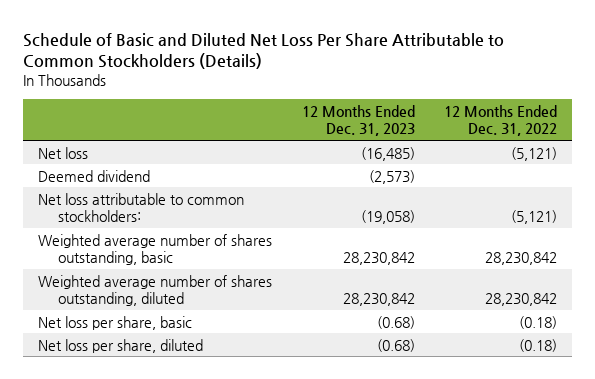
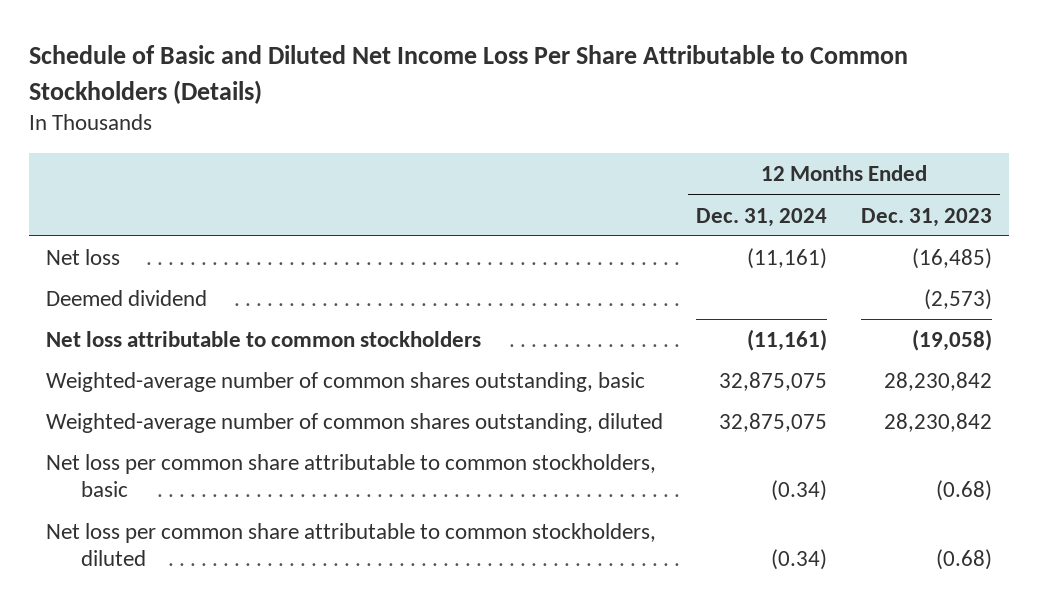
- Schedule of Basic and Diluted Net Loss Per Share Attributable to Common Stockholders (Details)
+ Schedule of Basic and Diluted Net Income Loss Per Share Attributable to Common Stockholders (Details)
- | 12 Months Ended Dec. 31, 2023 | 12 Months Ended Dec. 31, 2022
+ | 12 Months Ended Dec. 31, 2024 | 12 Months Ended Dec. 31, 2023
- Net loss attributable to common stockholders: | (19,058) | (5,121)
- Weighted average number of shares outstanding, basic | 28,230,842 | 28,230,842
- Weighted average number of shares outstanding, diluted | 28,230,842 | 28,230,842
- Net loss per share, basic | (0.68) | (0.18)
- Net loss per share, diluted | (0.68) | (0.18)
+ Net loss attributable to common stockholders | (11,161) | (19,058)
+ Weighted-average number of common shares outstanding, basic | 32,875,075 | 28,230,842
+ Weighted-average number of common shares outstanding, diluted | 32,875,075 | 28,230,842
+ Net loss per common share attributable to common stockholders, basic | (0.34) | (0.68)
+ Net loss per common share attributable to common stockholders, diluted | (0.34) | (0.68)

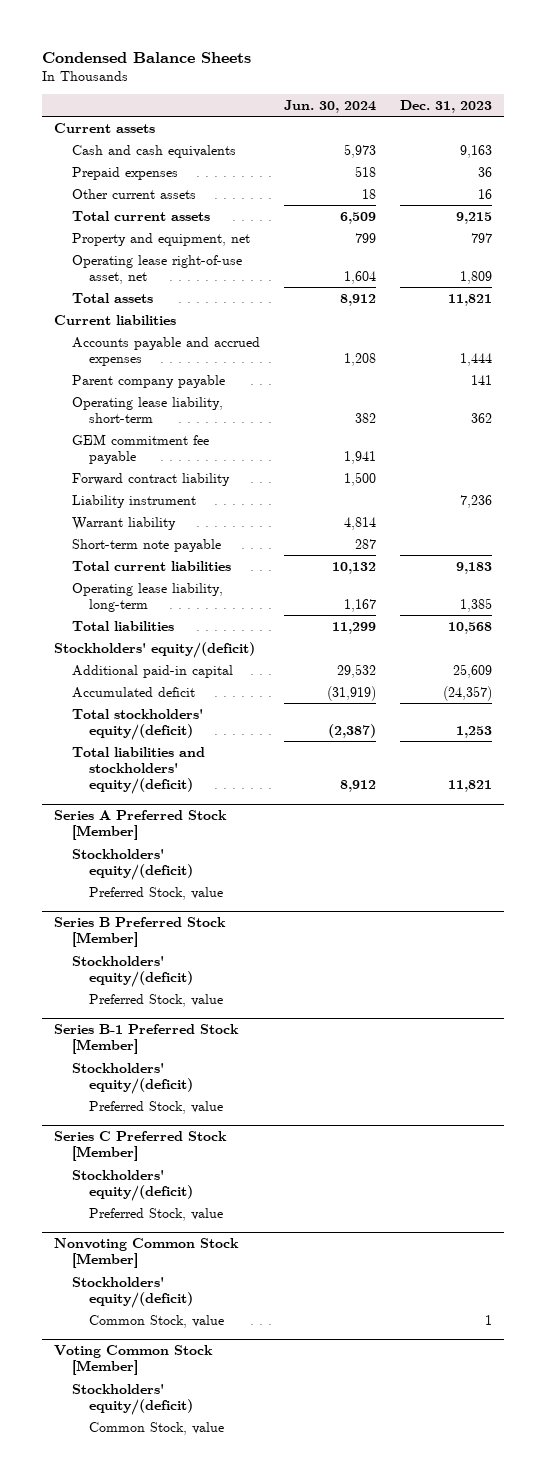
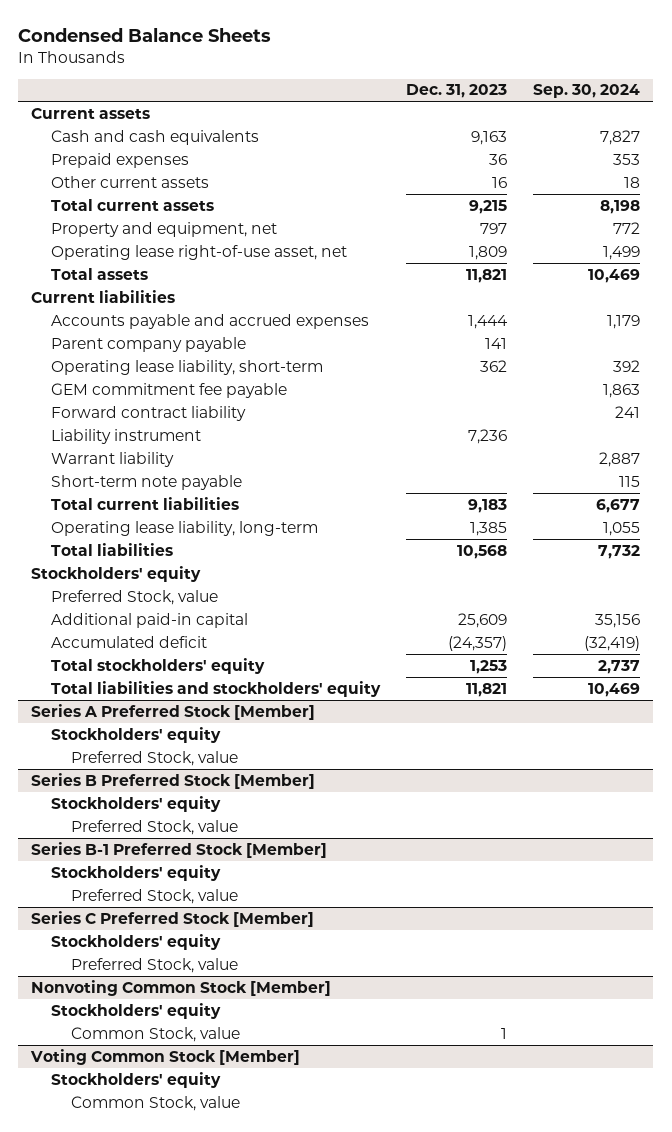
- | Jun. 30, 2024 | Dec. 31, 2023
+ | Dec. 31, 2023 | Sep. 30, 2024
- Stockholders' equity/(deficit)
+ Stockholders' equity
+ Preferred Stock, value
- Total stockholders' equity/(deficit) | (2,387) | 1,253
- Total liabilities and stockholders' equity/(deficit) | 8,912 | 11,821
+ Total stockholders' equity | 1,253 | 2,737
+ Total liabilities and stockholders' equity | 11,821 | 10,469
@ Series A Preferred Stock [Member]
- Stockholders' equity/(deficit)
+ Stockholders' equity
@ Series B Preferred Stock [Member]
- Stockholders' equity/(deficit)
+ Stockholders' equity
@ Series B-1 Preferred Stock [Member]
- Stockholders' equity/(deficit)
+ Stockholders' equity
@ Series C Preferred Stock [Member]
- Stockholders' equity/(deficit)
+ Stockholders' equity
@ Nonvoting Common Stock [Member]
- Stockholders' equity/(deficit)
+ Stockholders' equity
@ Voting Common Stock [Member]
- Stockholders' equity/(deficit)
+ Stockholders' equity

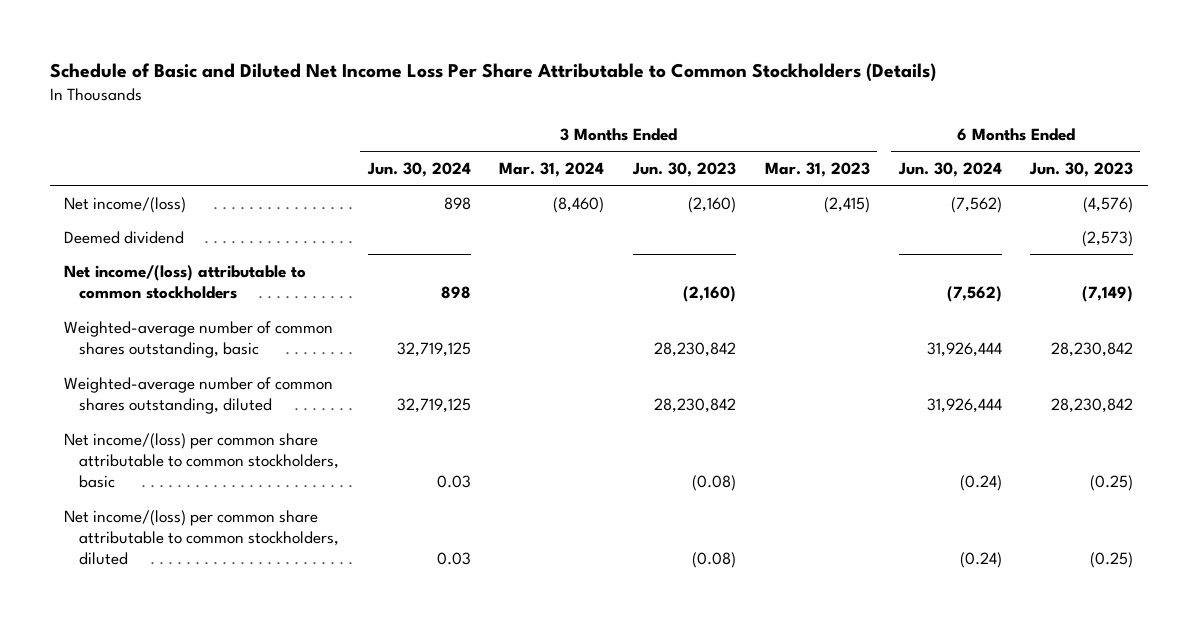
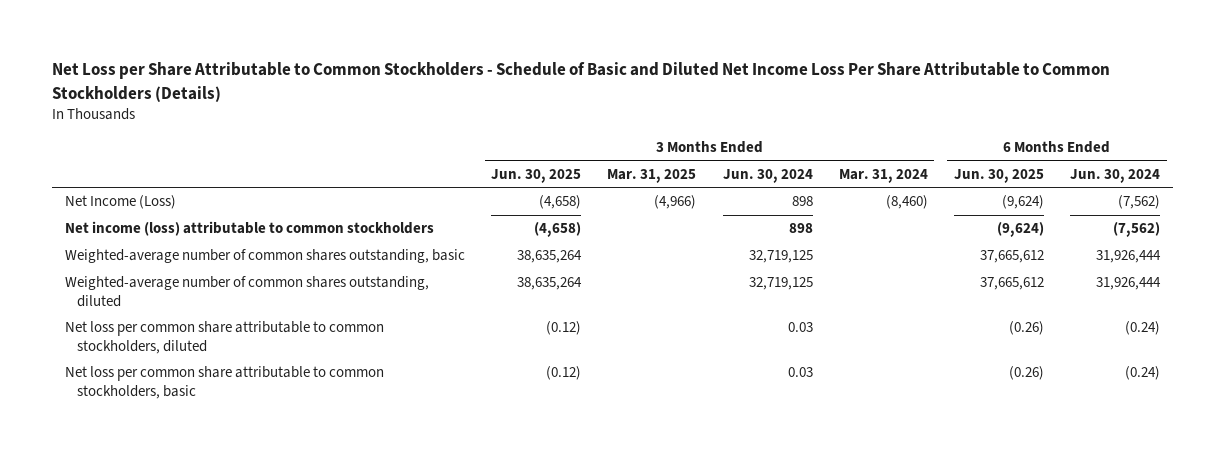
- Schedule of Basic and Diluted Net Income Loss Per Share Attributable to Common Stockholders (Details)
+ Net Loss per Share Attributable to Common Stockholders - Schedule of Basic and Diluted Net Income Loss Per Share Attributable to Common Stockholders (Details)
- | 3 Months Ended Jun. 30, 2024 | 3 Months Ended Mar. 31, 2024 | 3 Months Ended Jun. 30, 2023 | 3 Months Ended Mar. 31, 2023 | 6 Months Ended Jun. 30, 2024 | 6 Months Ended Jun. 30, 2023
+ | 3 Months Ended Jun. 30, 2025 | 3 Months Ended Mar. 31, 2025 | 3 Months Ended Jun. 30, 2024 | 3 Months Ended Mar. 31, 2024 | 6 Months Ended Jun. 30, 2025 | 6 Months Ended Jun. 30, 2024
- Net income/(loss) | 898 | (8,460) | (2,160) | (2,415) | (7,562) | (4,576)
- Deemed dividend | | | | | | (2,573)
- Net income/(loss) attributable to common stockholders | 898 | | (2,160) | | (7,562) | (7,149)
+ Net Income (Loss) | (4,658) | (4,966) | 898 | (8,460) | (9,624) | (7,562)
+ Net income (loss) attributable to common stockholders | (4,658) | | 898 | | (9,624) | (7,562)
- Net income/(loss) per common share attributable to common stockholders, basic | 0.03 | | (0.08) | | (0.24) | (0.25)
- Net income/(loss) per common share attributable to common stockholders, diluted | 0.03 | | (0.08) | | (0.24) | (0.25)
+ Net loss per common share attributable to common stockholders, diluted | (0.12) | | 0.03 | | (0.26) | (0.24)
+ Net loss per common share attributable to common stockholders, basic | (0.12) | | 0.03 | | (0.26) | (0.24)

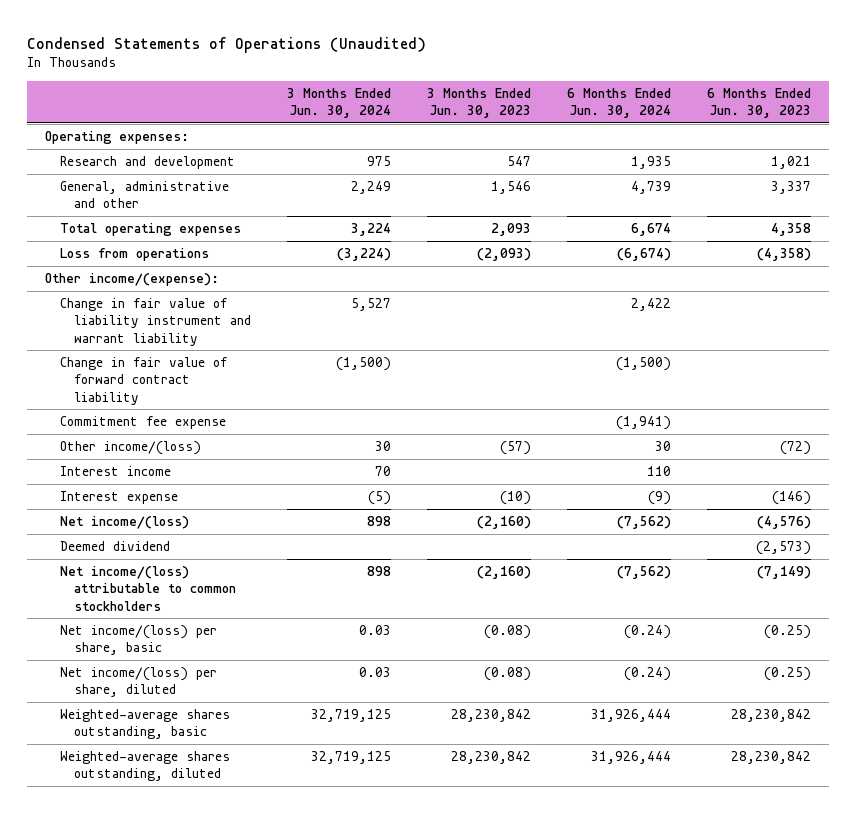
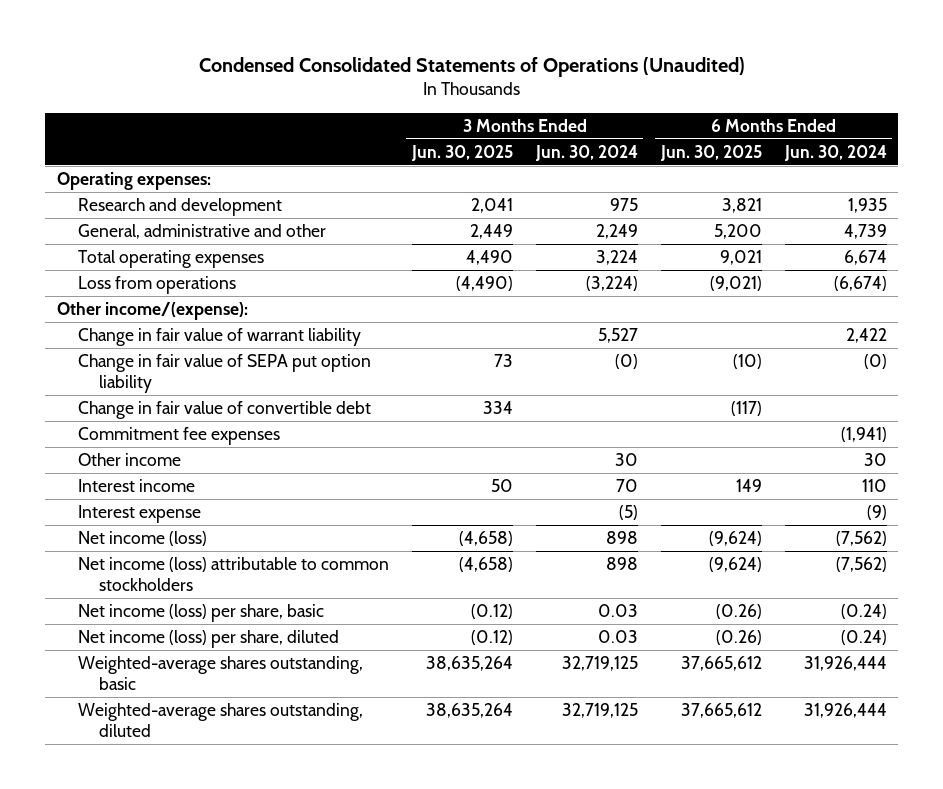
- Condensed Statements of Operations (Unaudited)
+ Condensed Consolidated Statements of Operations (Unaudited)
- | 3 Months Ended Jun. 30, 2024 | 3 Months Ended Jun. 30, 2023 | 6 Months Ended Jun. 30, 2024 | 6 Months Ended Jun. 30, 2023
+ | 3 Months Ended Jun. 30, 2025 | 3 Months Ended Jun. 30, 2024 | 6 Months Ended Jun. 30, 2025 | 6 Months Ended Jun. 30, 2024
- Change in fair value of liability instrument and warrant liability | 5,527 | | 2,422 |
- Change in fair value of forward contract liability | (1,500) | | (1,500) |
- Commitment fee expense | | | (1,941) |
- Other income/(loss) | 30 | (57) | 30 | (72)
+ Change in fair value of warrant liability | | 5,527 | | 2,422
+ Change in fair value of SEPA put option liability | 73 | (0) | (10) | (0)
+ Change in fair value of convertible debt | 334 | | (117) |
+ Commitment fee expenses | | | | (1,941)
+ Other income | | 30 | | 30
- Net income/(loss) | 898 | (2,160) | (7,562) | (4,576)
- Deemed dividend | | | | (2,573)
- Net income/(loss) attributable to common stockholders | 898 | (2,160) | (7,562) | (7,149)
- Net income/(loss) per share, basic | 0.03 | (0.08) | (0.24) | (0.25)
- Net income/(loss) per share, diluted | 0.03 | (0.08) | (0.24) | (0.25)
+ Net income (loss) | (4,658) | 898 | (9,624) | (7,562)
+ Net income (loss) attributable to common stockholders | (4,658) | 898 | (9,624) | (7,562)
+ Net income (loss) per share, basic | (0.12) | 0.03 | (0.26) | (0.24)
+ Net income (loss) per share, diluted | (0.12) | 0.03 | (0.26) | (0.24)

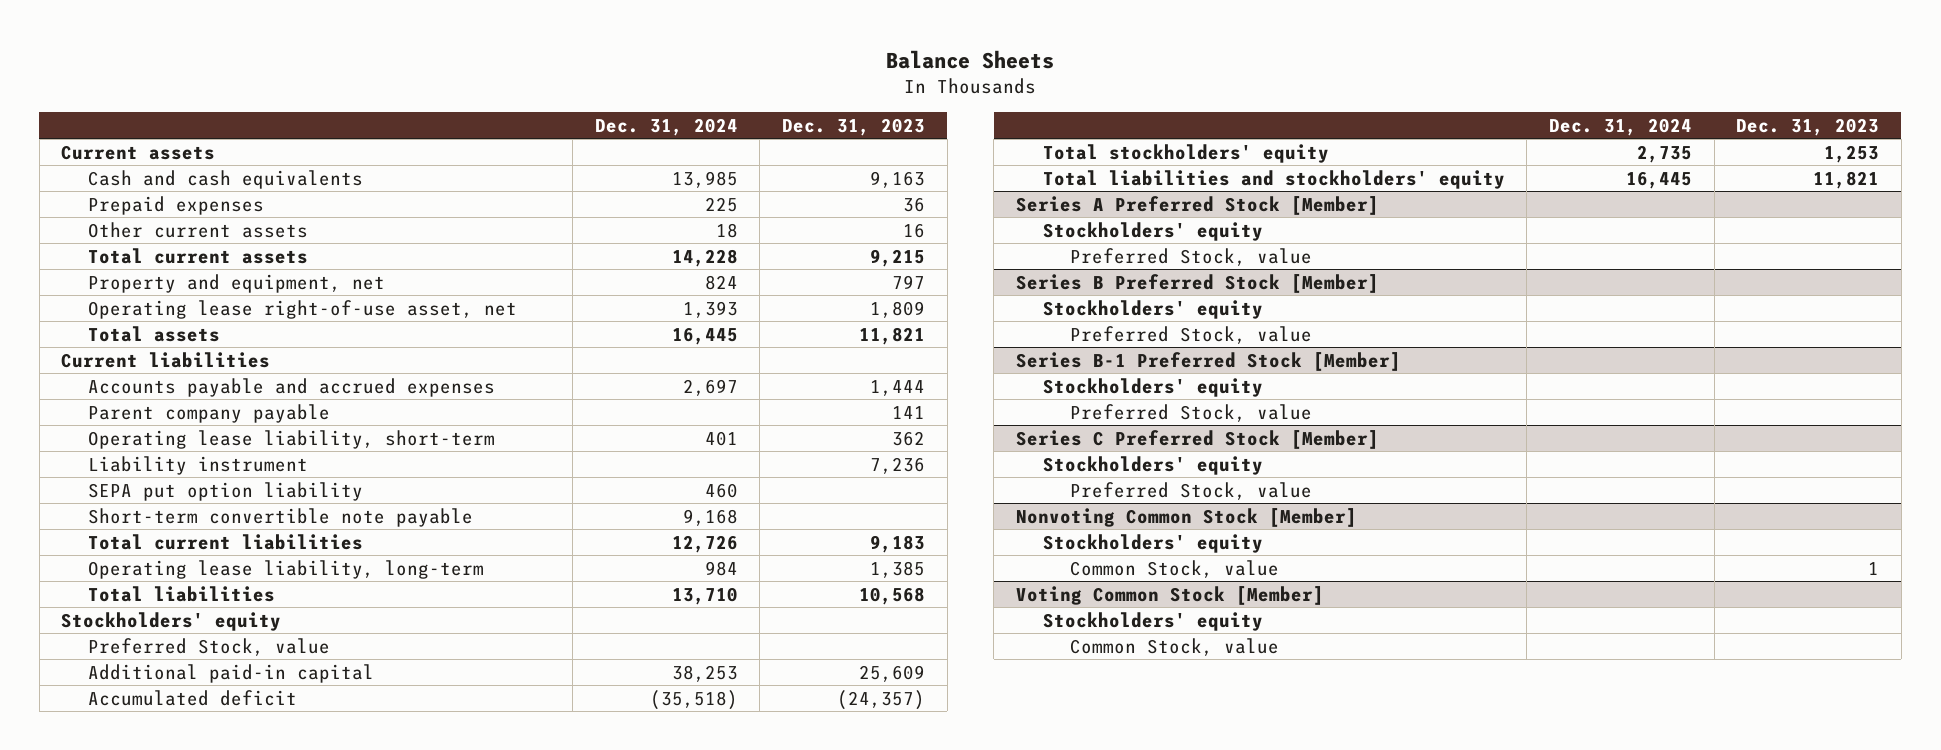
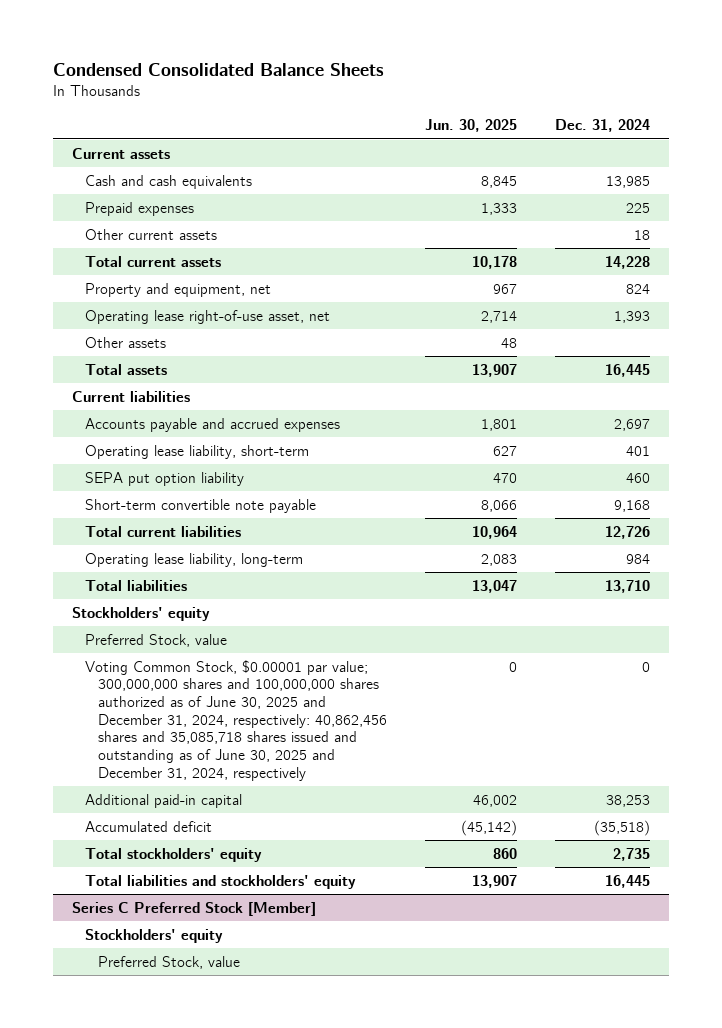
- Balance Sheets
+ Condensed Consolidated Balance Sheets
- | Dec. 31, 2024 | Dec. 31, 2023
+ | Jun. 30, 2025 | Dec. 31, 2024
+ Other assets | 48 |
- Parent company payable | | 141
- Liability instrument | | 7,236
+ Voting Common Stock, $0.00001 par value; 300,000,000 shares and 100,000,000 shares authorized as of June 30, 2025 and December 31, 2024, respectively: 40,862,456 shares and 35,085,718 shares issued and outstanding as of June 30, 2025 and December 31, 2024, respectively | 0 | 0
- Series A Preferred Stock [Member]
- Stockholders' equity
- Preferred Stock, value
- Series B Preferred Stock [Member]
- Stockholders' equity
- Preferred Stock, value
- Series B-1 Preferred Stock [Member]
- Stockholders' equity
- Preferred Stock, value
- Nonvoting Common Stock [Member]
- Stockholders' equity
- Common Stock, value | | 1
- Voting Common Stock [Member]
- Stockholders' equity
- Common Stock, value

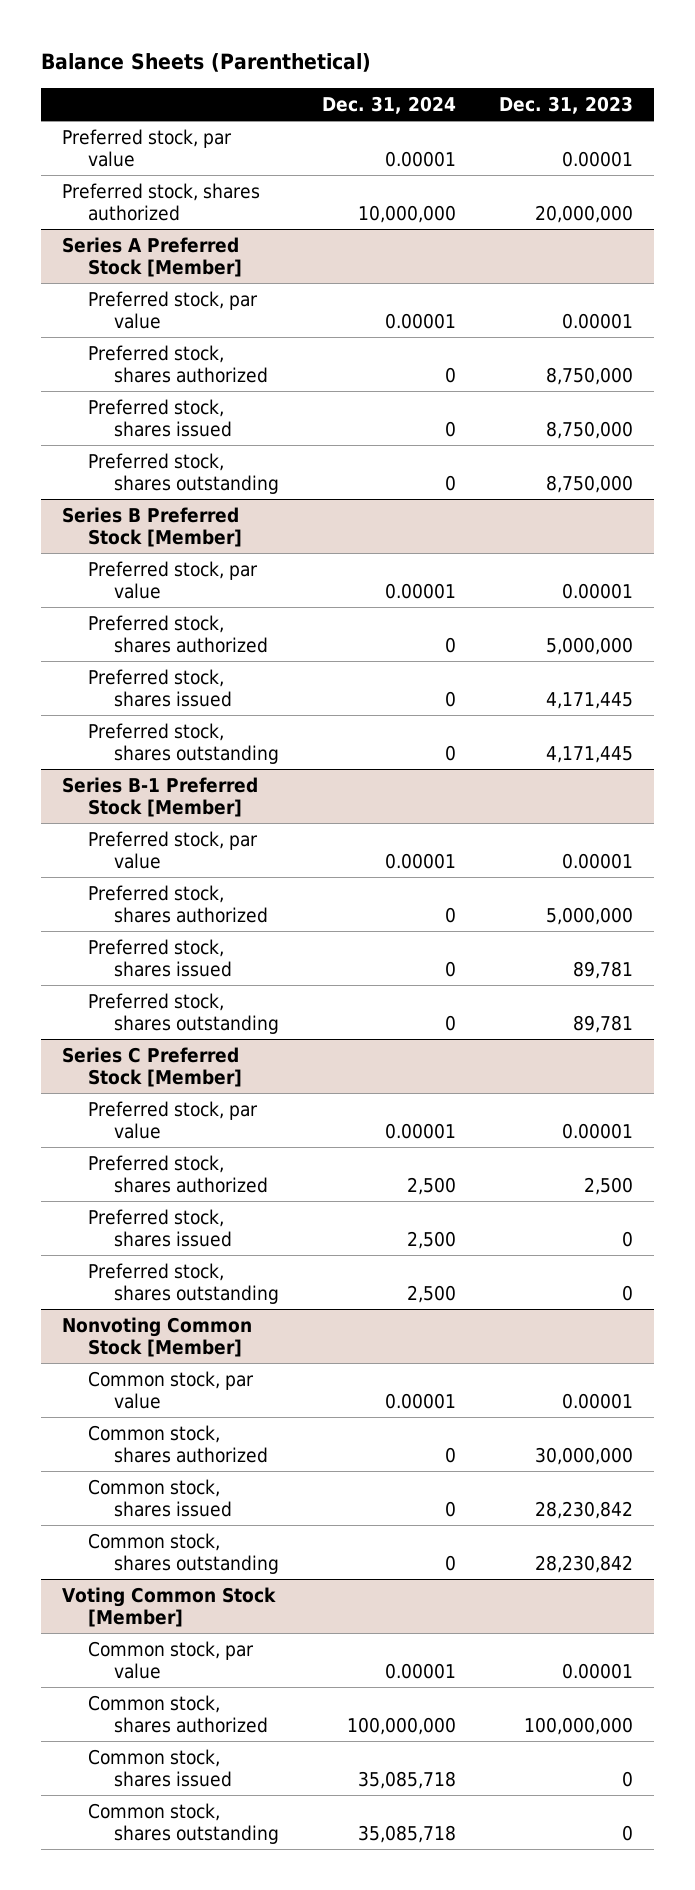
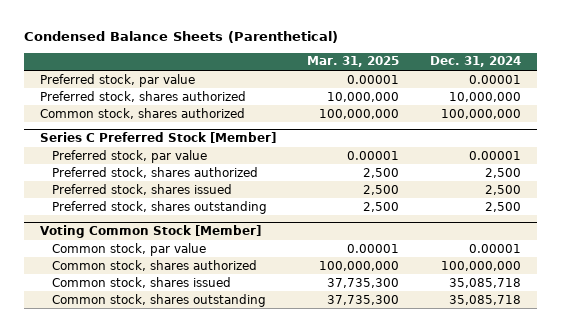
- Balance Sheets (Parenthetical)
+ Condensed Balance Sheets (Parenthetical)
- | Dec. 31, 2024 | Dec. 31, 2023
+ | Mar. 31, 2025 | Dec. 31, 2024
- Series A Preferred Stock [Member]
- Preferred stock, par value | 0.00001 | 0.00001
- Preferred stock, shares authorized | 0 | 8,750,000
- Preferred stock, shares issued | 0 | 8,750,000
- Preferred stock, shares outstanding | 0 | 8,750,000
- Series B Preferred Stock [Member]
- Preferred stock, par value | 0.00001 | 0.00001
- Preferred stock, shares authorized | 0 | 5,000,000
- Preferred stock, shares issued | 0 | 4,171,445
- Preferred stock, shares outstanding | 0 | 4,171,445
- Series B-1 Preferred Stock [Member]
- Preferred stock, par value | 0.00001 | 0.00001
- Preferred stock, shares authorized | 0 | 5,000,000
- Preferred stock, shares issued | 0 | 89,781
- Preferred stock, shares outstanding | 0 | 89,781
+ Common stock, shares authorized | 100,000,000 | 100,000,000
- Nonvoting Common Stock [Member]
- Common stock, par value | 0.00001 | 0.00001
- Common stock, shares authorized | 0 | 30,000,000
- Common stock, shares issued | 0 | 28,230,842
- Common stock, shares outstanding | 0 | 28,230,842

